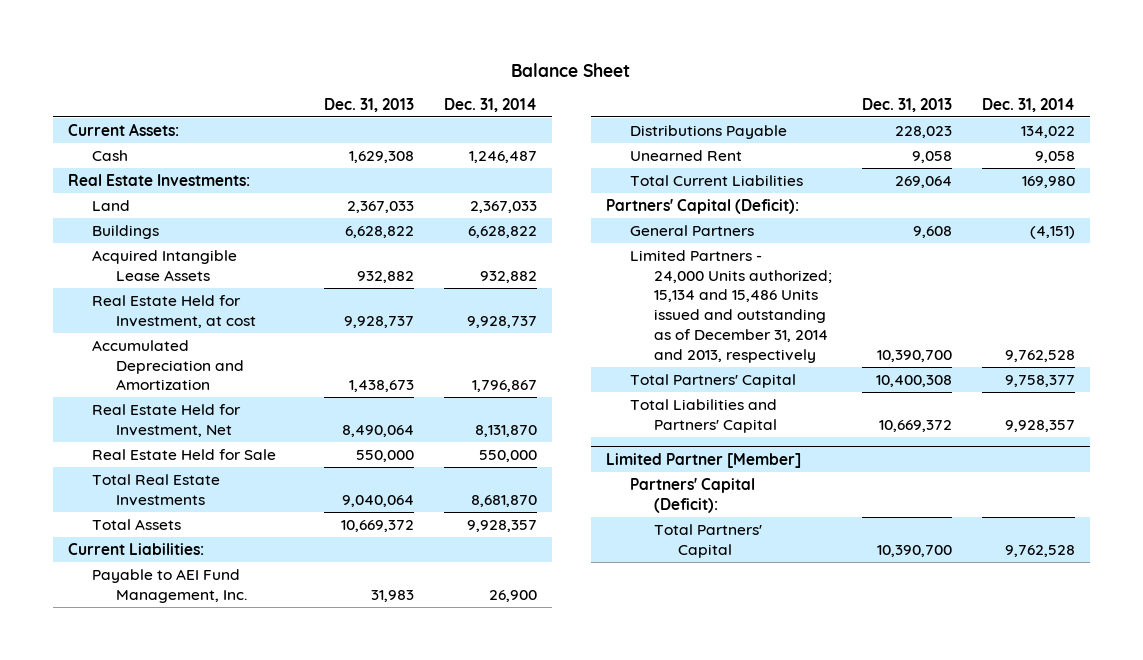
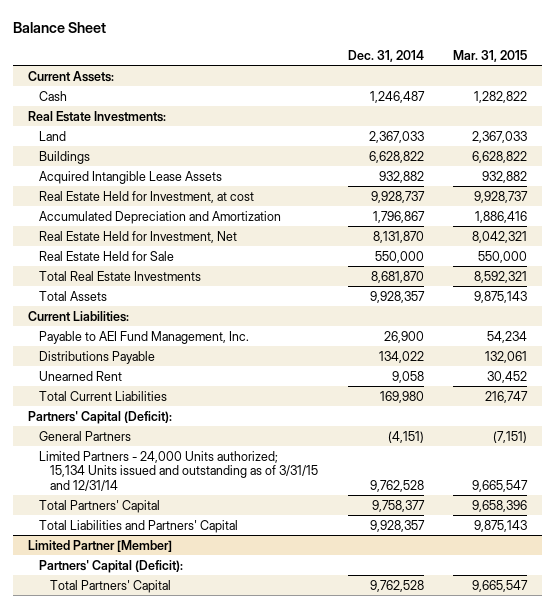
- | Dec. 31, 2013 | Dec. 31, 2014
+ | Dec. 31, 2014 | Mar. 31, 2015
- Limited Partners - 24,000 Units authorized; 15,134 and 15,486 Units issued and outstanding as of December 31, 2014 and 2013, respectively | 10,390,700 | 9,762,528
+ Limited Partners - 24,000 Units authorized; 15,134 Units issued and outstanding as of 3/31/15 and 12/31/14 | 9,762,528 | 9,665,547

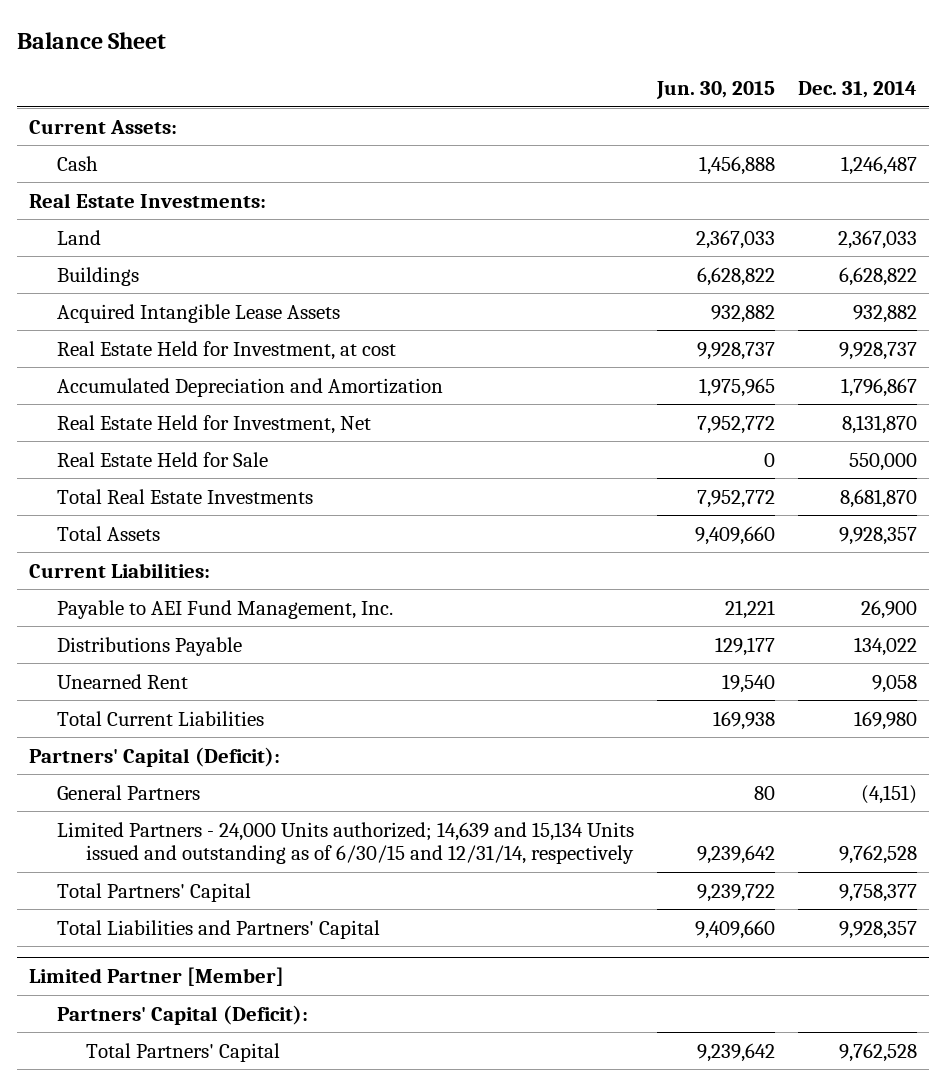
- | Dec. 31, 2014 | Mar. 31, 2015
+ | Jun. 30, 2015 | Dec. 31, 2014
- Limited Partners - 24,000 Units authorized; 15,134 Units issued and outstanding as of 3/31/15 and 12/31/14 | 9,762,528 | 9,665,547
+ Limited Partners - 24,000 Units authorized; 14,639 and 15,134 Units issued and outstanding as of 6/30/15 and 12/31/14, respectively | 9,239,642 | 9,762,528

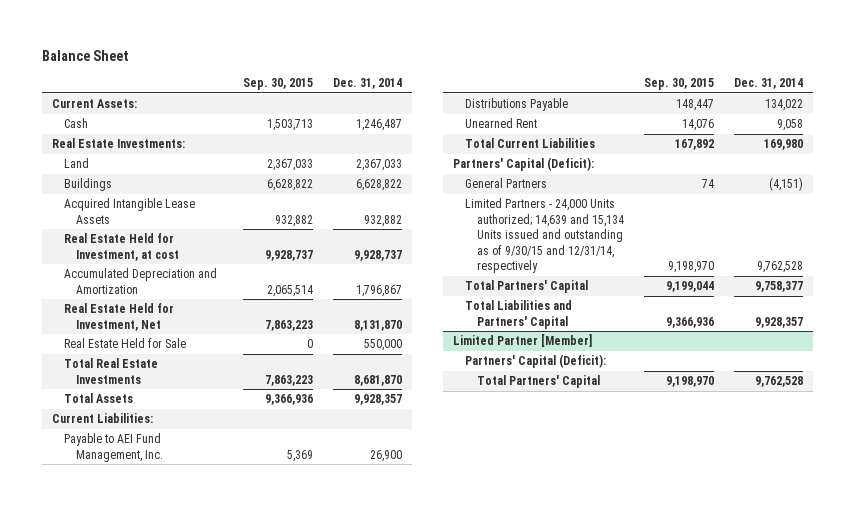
- | Jun. 30, 2015 | Dec. 31, 2014
+ | Sep. 30, 2015 | Dec. 31, 2014
- Limited Partners - 24,000 Units authorized; 14,639 and 15,134 Units issued and outstanding as of 6/30/15 and 12/31/14, respectively | 9,239,642 | 9,762,528
+ Limited Partners - 24,000 Units authorized; 14,639 and 15,134 Units issued and outstanding as of 9/30/15 and 12/31/14, respectively | 9,198,970 | 9,762,528

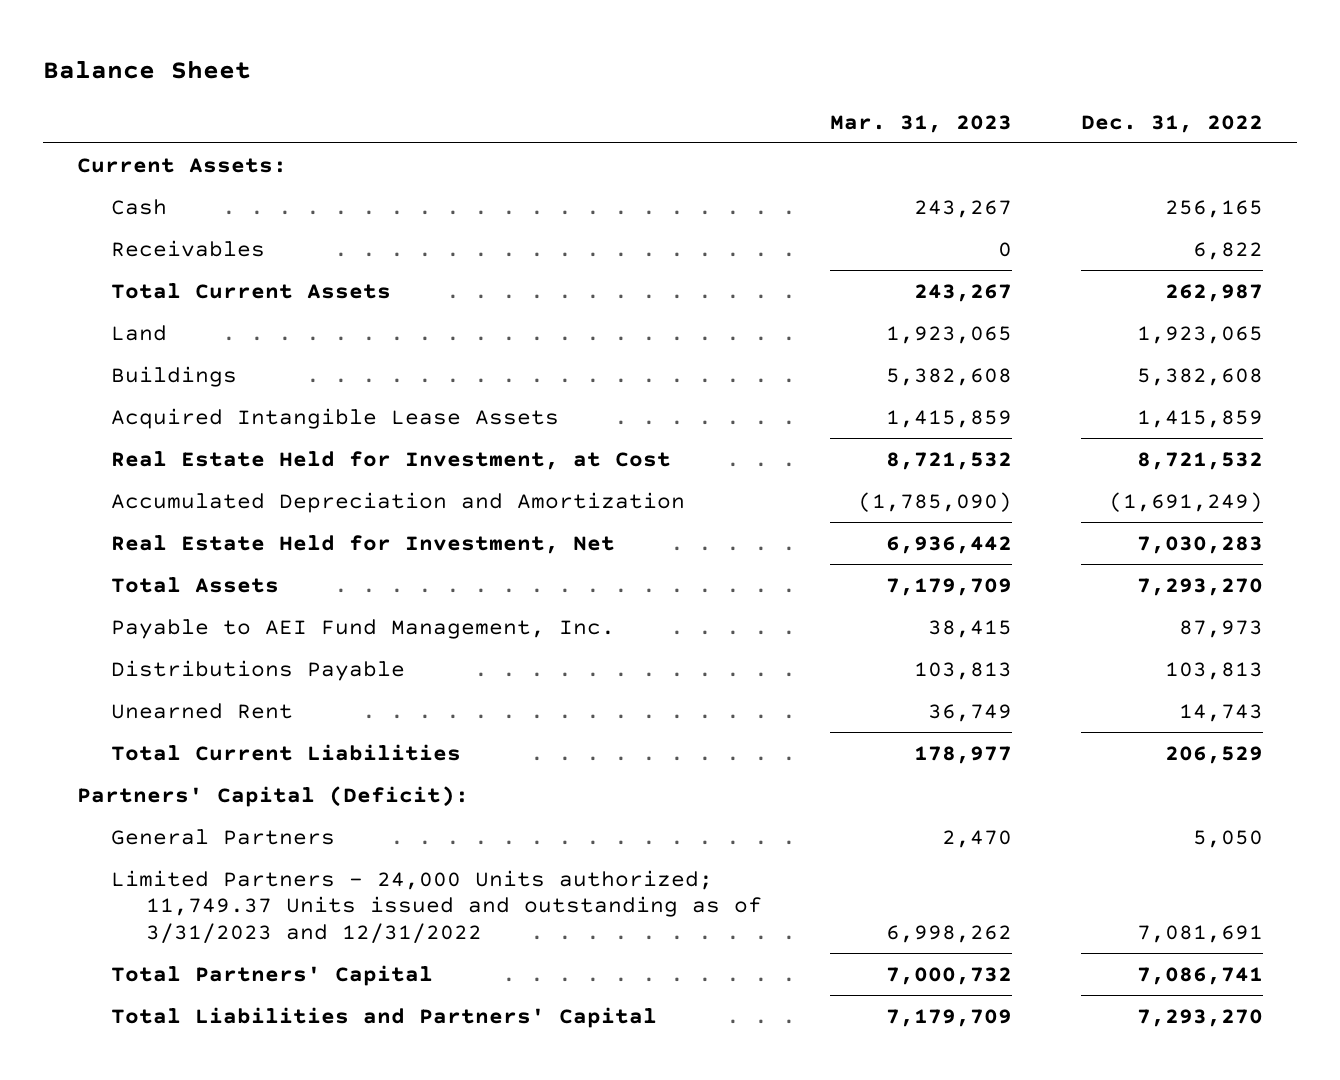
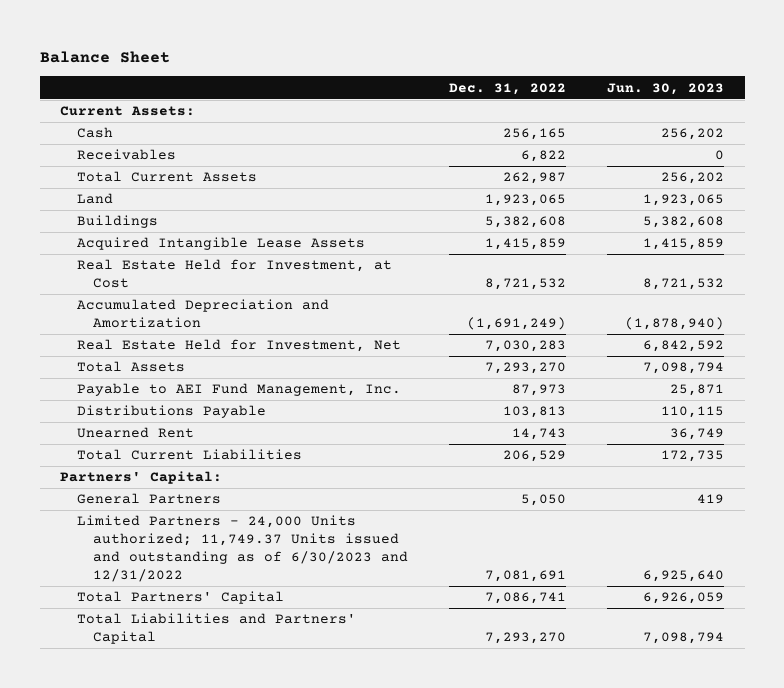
- | Mar. 31, 2023 | Dec. 31, 2022
+ | Dec. 31, 2022 | Jun. 30, 2023
- Partners' Capital (Deficit):
+ Partners' Capital:
- Limited Partners - 24,000 Units authorized; 11,749.37 Units issued and outstanding as of 3/31/2023 and 12/31/2022 | 6,998,262 | 7,081,691
+ Limited Partners - 24,000 Units authorized; 11,749.37 Units issued and outstanding as of 6/30/2023 and 12/31/2022 | 7,081,691 | 6,925,640

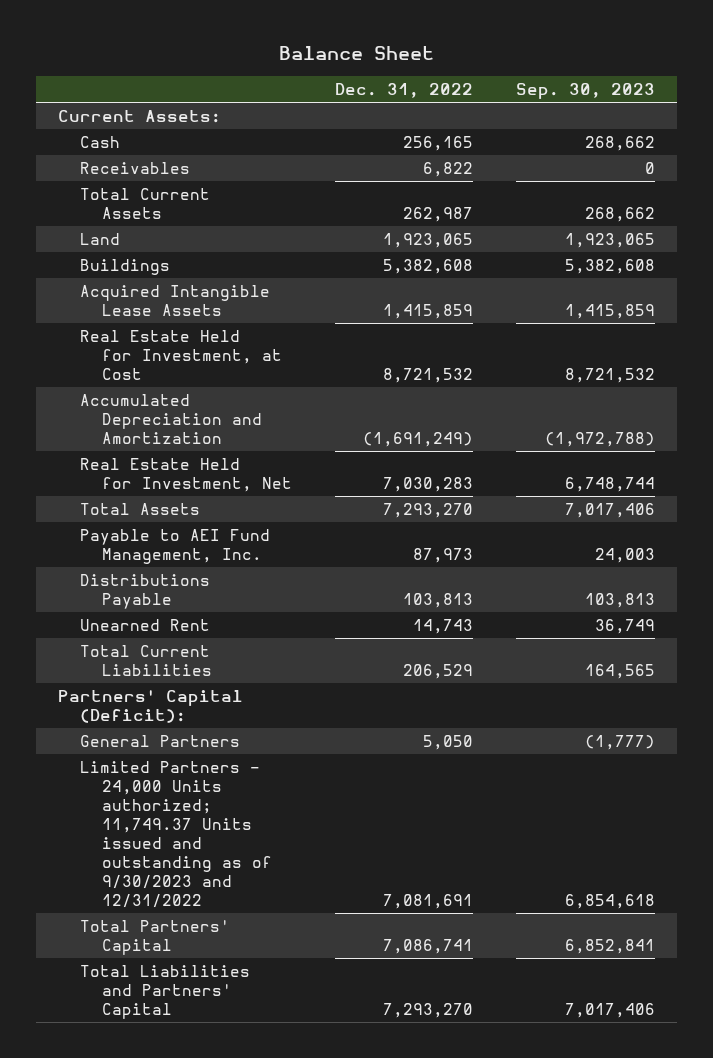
- | Dec. 31, 2022 | Jun. 30, 2023
+ | Dec. 31, 2022 | Sep. 30, 2023
- Partners' Capital:
+ Partners' Capital (Deficit):
- Limited Partners - 24,000 Units authorized; 11,749.37 Units issued and outstanding as of 6/30/2023 and 12/31/2022 | 7,081,691 | 6,925,640
+ Limited Partners - 24,000 Units authorized; 11,749.37 Units issued and outstanding as of 9/30/2023 and 12/31/2022 | 7,081,691 | 6,854,618

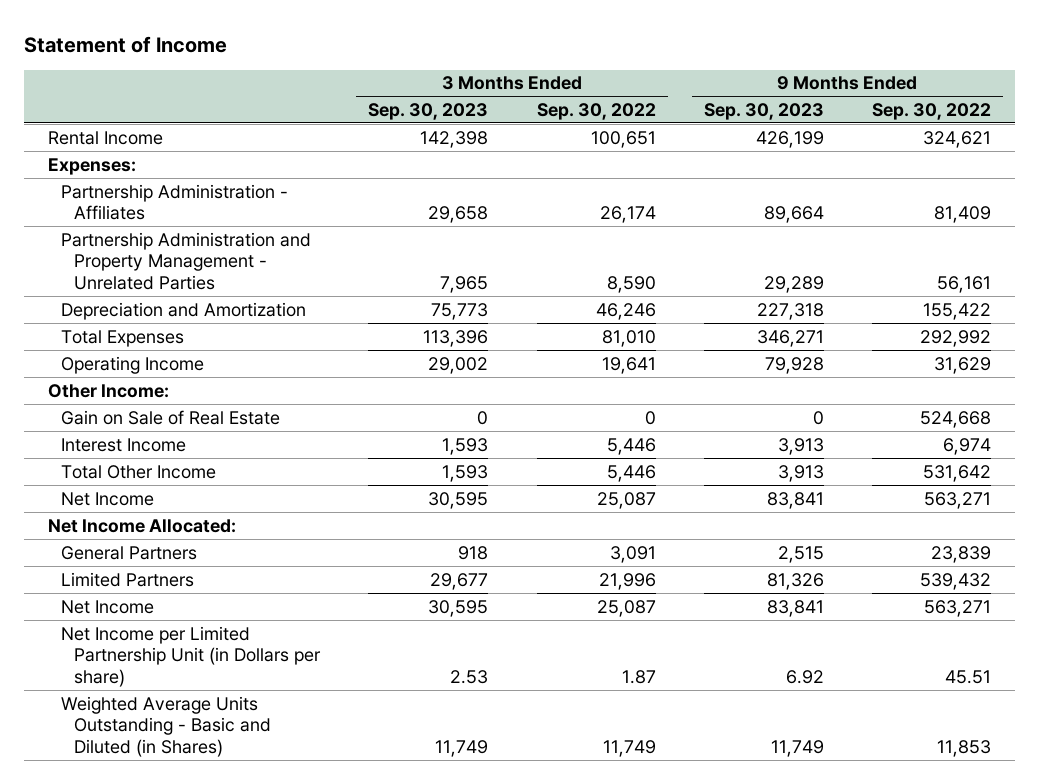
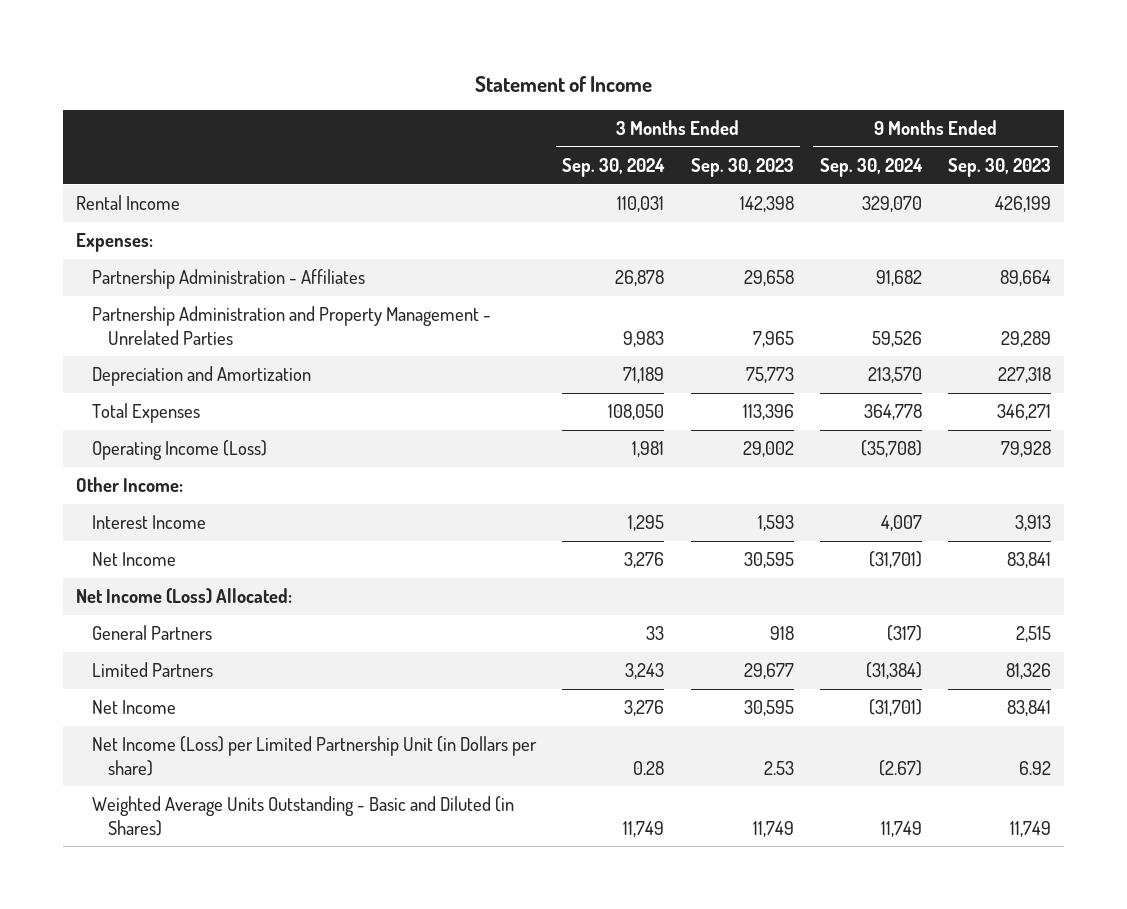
- | 3 Months Ended Sep. 30, 2023 | 3 Months Ended Sep. 30, 2022 | 9 Months Ended Sep. 30, 2023 | 9 Months Ended Sep. 30, 2022
+ | 3 Months Ended Sep. 30, 2024 | 3 Months Ended Sep. 30, 2023 | 9 Months Ended Sep. 30, 2024 | 9 Months Ended Sep. 30, 2023
- Operating Income | 29,002 | 19,641 | 79,928 | 31,629
+ Operating Income (Loss) | 1,981 | 29,002 | (35,708) | 79,928
- Gain on Sale of Real Estate | 0 | 0 | 0 | 524,668
- Total Other Income | 1,593 | 5,446 | 3,913 | 531,642
- Net Income Allocated:
+ Net Income (Loss) Allocated:
- Net Income per Limited Partnership Unit (in Dollars per share) | 2.53 | 1.87 | 6.92 | 45.51
+ Net Income (Loss) per Limited Partnership Unit (in Dollars per share) | 0.28 | 2.53 | (2.67) | 6.92

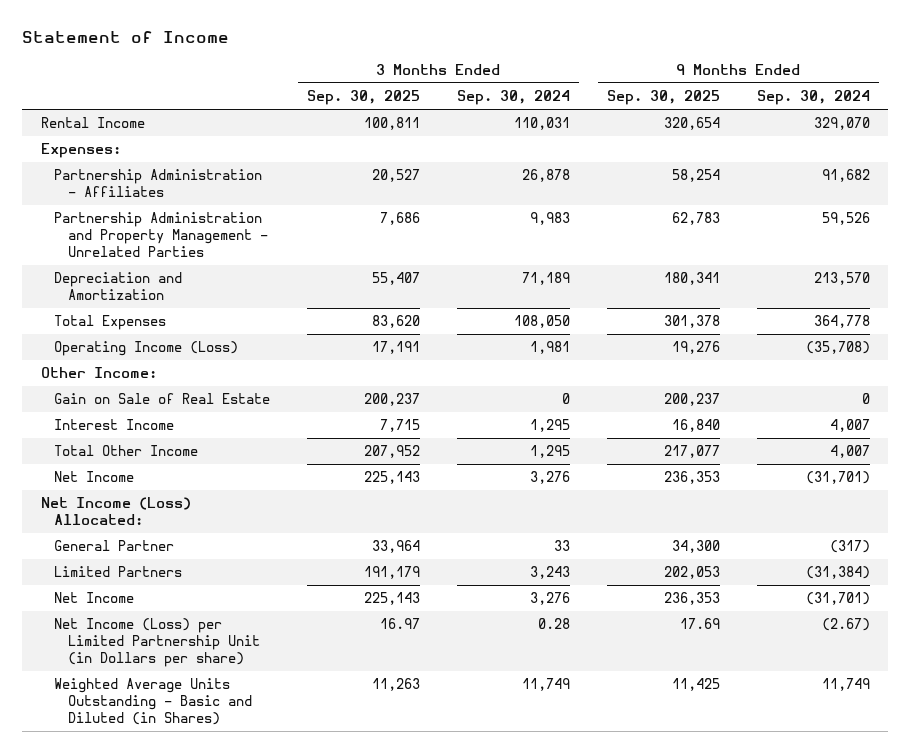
- | 3 Months Ended Sep. 30, 2024 | 3 Months Ended Sep. 30, 2023 | 9 Months Ended Sep. 30, 2024 | 9 Months Ended Sep. 30, 2023
+ | 3 Months Ended Sep. 30, 2025 | 3 Months Ended Sep. 30, 2024 | 9 Months Ended Sep. 30, 2025 | 9 Months Ended Sep. 30, 2024
+ Gain on Sale of Real Estate | 200,237 | 0 | 200,237 | 0
+ Total Other Income | 207,952 | 1,295 | 217,077 | 4,007
- General Partners | 33 | 918 | (317) | 2,515
+ General Partner | 33,964 | 33 | 34,300 | (317)

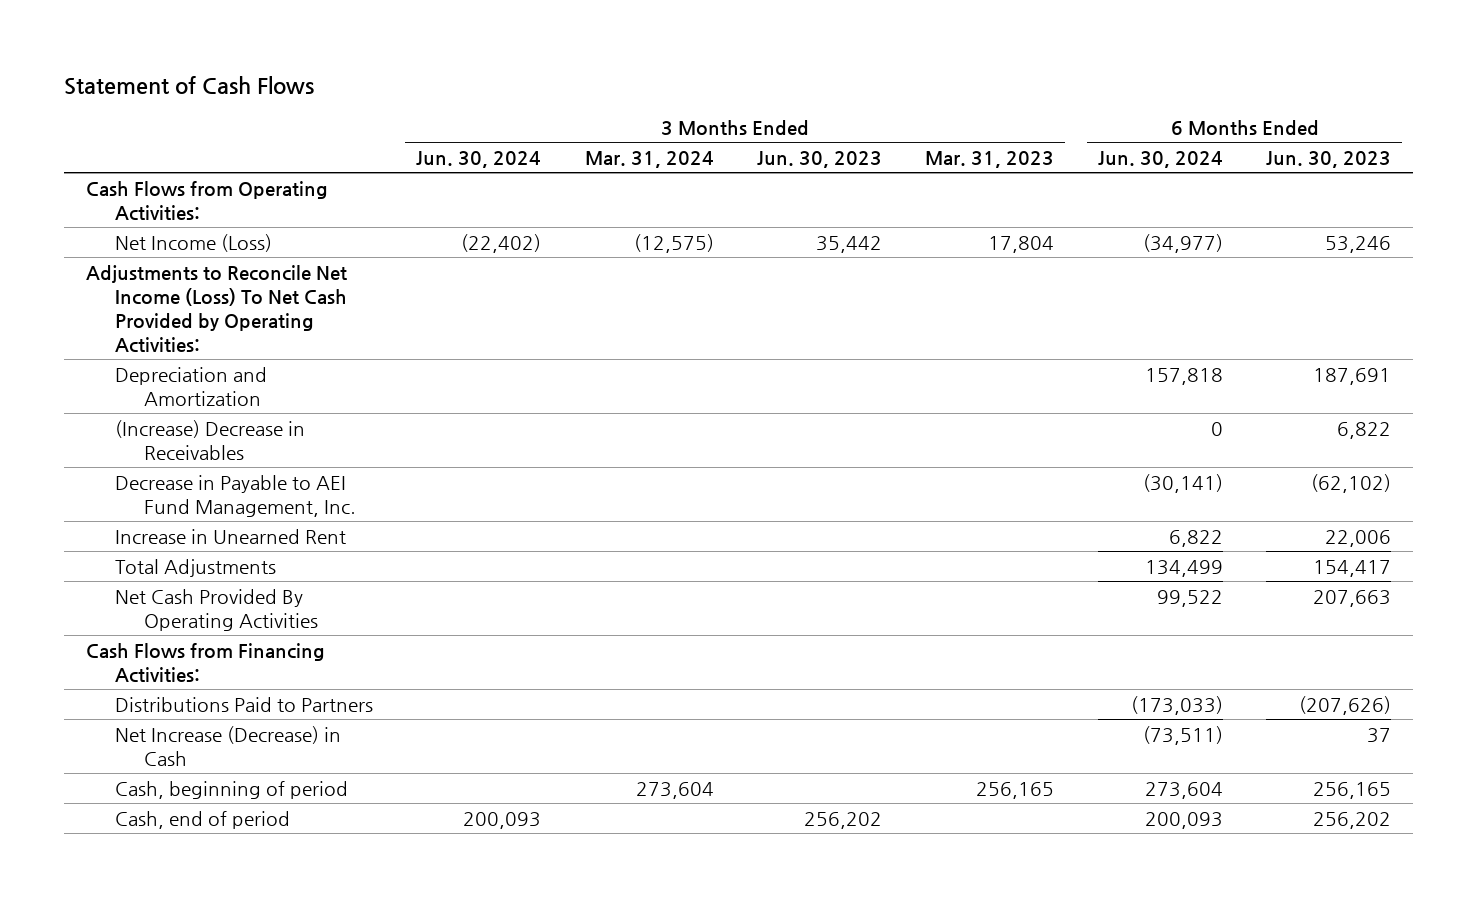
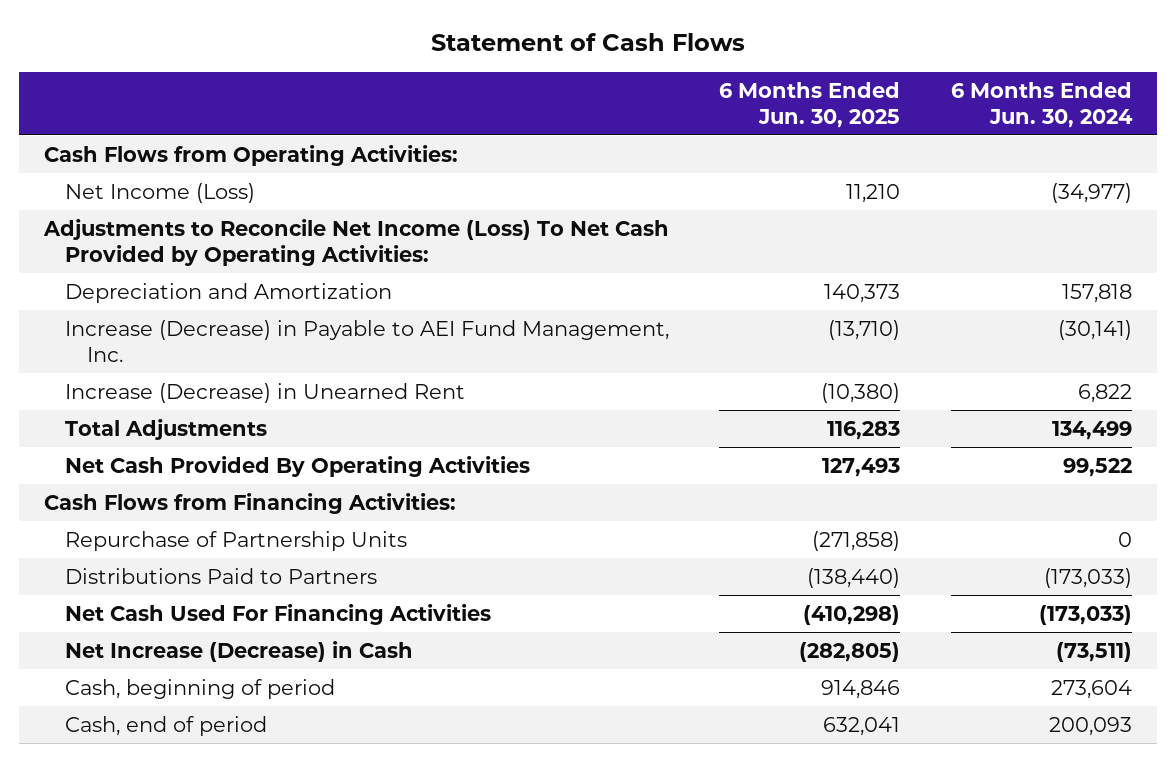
- | 3 Months Ended Jun. 30, 2024 | 3 Months Ended Mar. 31, 2024 | 3 Months Ended Jun. 30, 2023 | 3 Months Ended Mar. 31, 2023 | 6 Months Ended Jun. 30, 2024 | 6 Months Ended Jun. 30, 2023
+ | 6 Months Ended Jun. 30, 2025 | 6 Months Ended Jun. 30, 2024
- (Increase) Decrease in Receivables | | | | | 0 | 6,822
- Decrease in Payable to AEI Fund Management, Inc. | | | | | (30,141) | (62,102)
- Increase in Unearned Rent | | | | | 6,822 | 22,006
+ Increase (Decrease) in Payable to AEI Fund Management, Inc. | (13,710) | (30,141)
+ Increase (Decrease) in Unearned Rent | (10,380) | 6,822
+ Repurchase of Partnership Units | (271,858) | 0
+ Net Cash Used For Financing Activities | (410,298) | (173,033)

